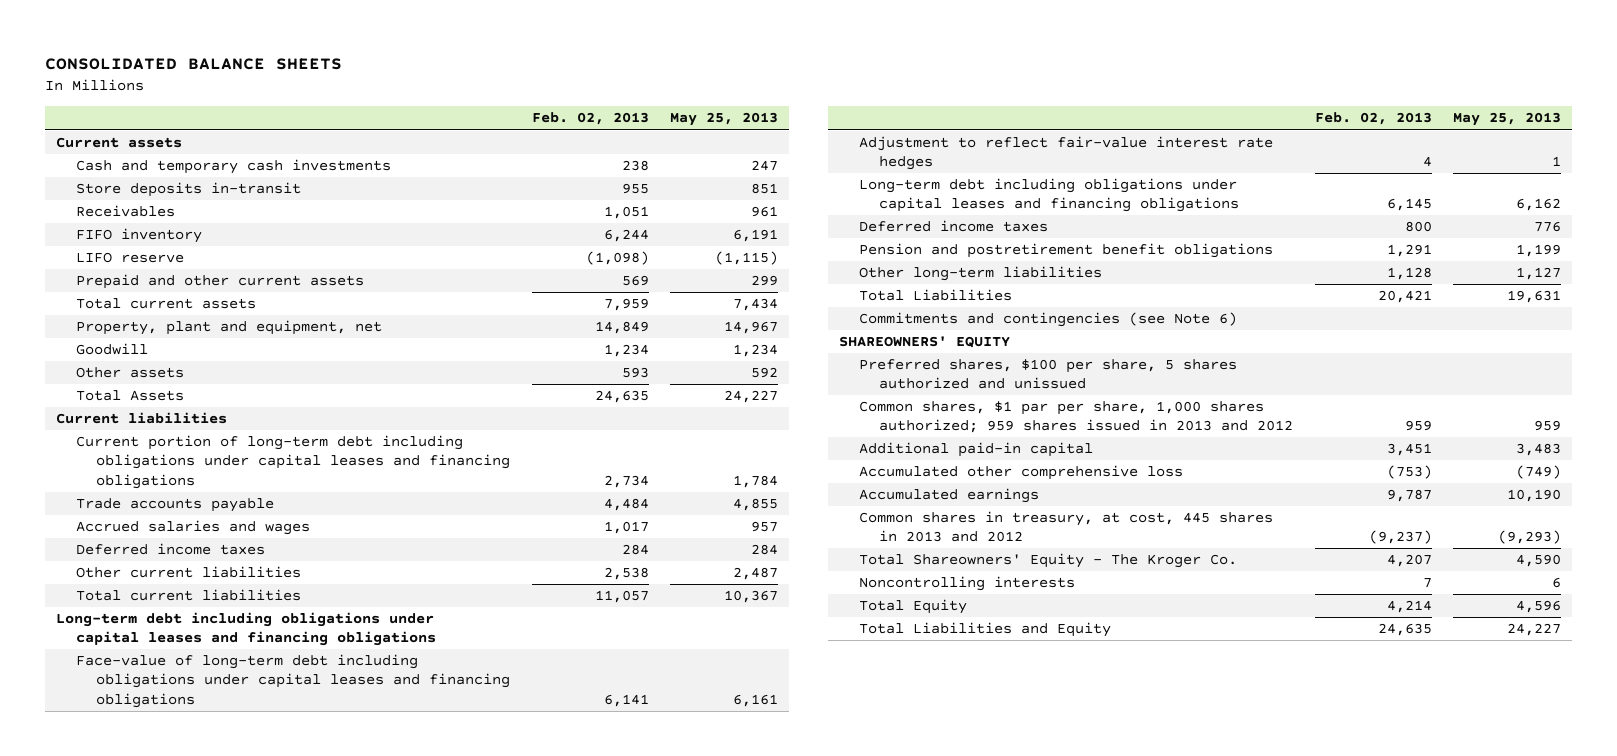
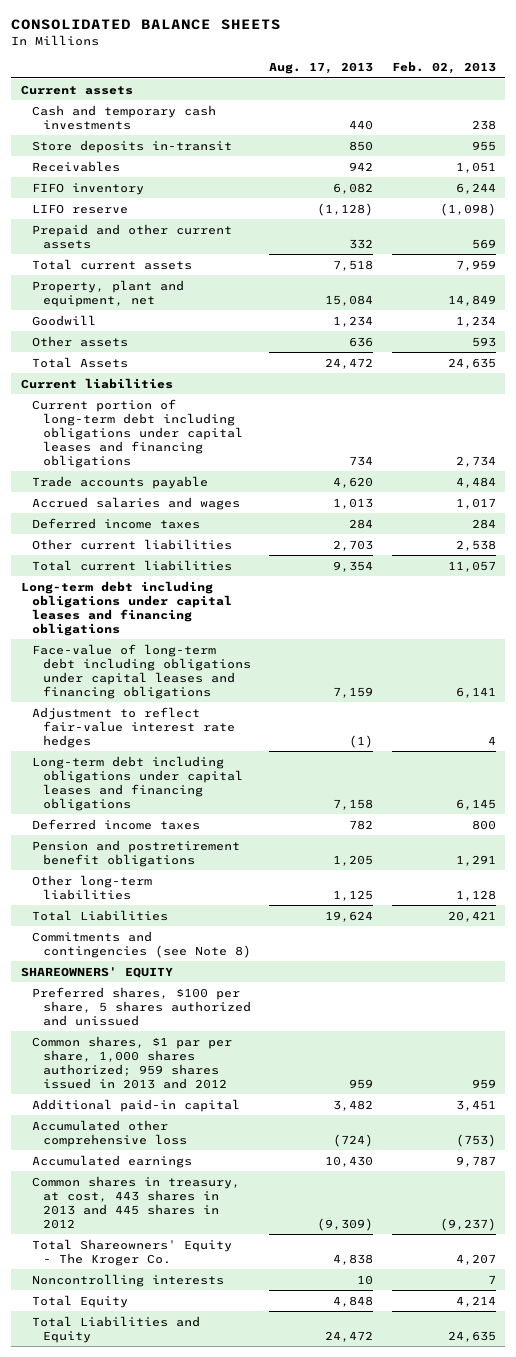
- | Feb. 02, 2013 | May 25, 2013
+ | Aug. 17, 2013 | Feb. 02, 2013
- Commitments and contingencies (see Note 6)
+ Commitments and contingencies (see Note 8)
- Common shares in treasury, at cost, 445 shares in 2013 and 2012 | (9,237) | (9,293)
+ Common shares in treasury, at cost, 443 shares in 2013 and 445 shares in 2012 | (9,309) | (9,237)

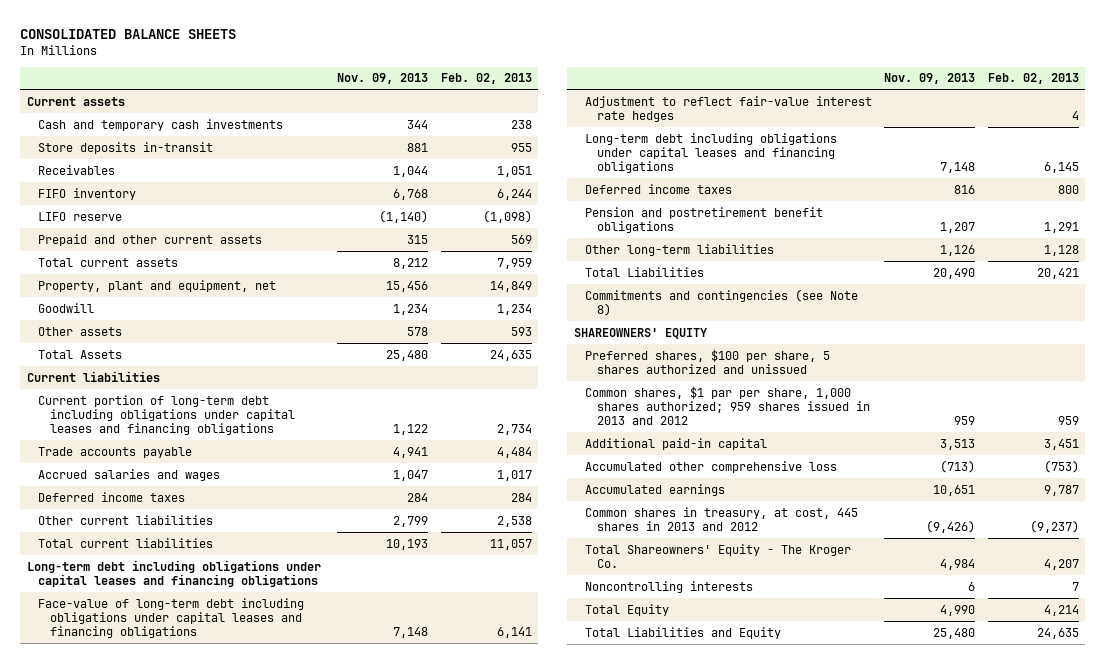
- | Aug. 17, 2013 | Feb. 02, 2013
+ | Nov. 09, 2013 | Feb. 02, 2013
- Common shares in treasury, at cost, 443 shares in 2013 and 445 shares in 2012 | (9,309) | (9,237)
+ Common shares in treasury, at cost, 445 shares in 2013 and 2012 | (9,426) | (9,237)

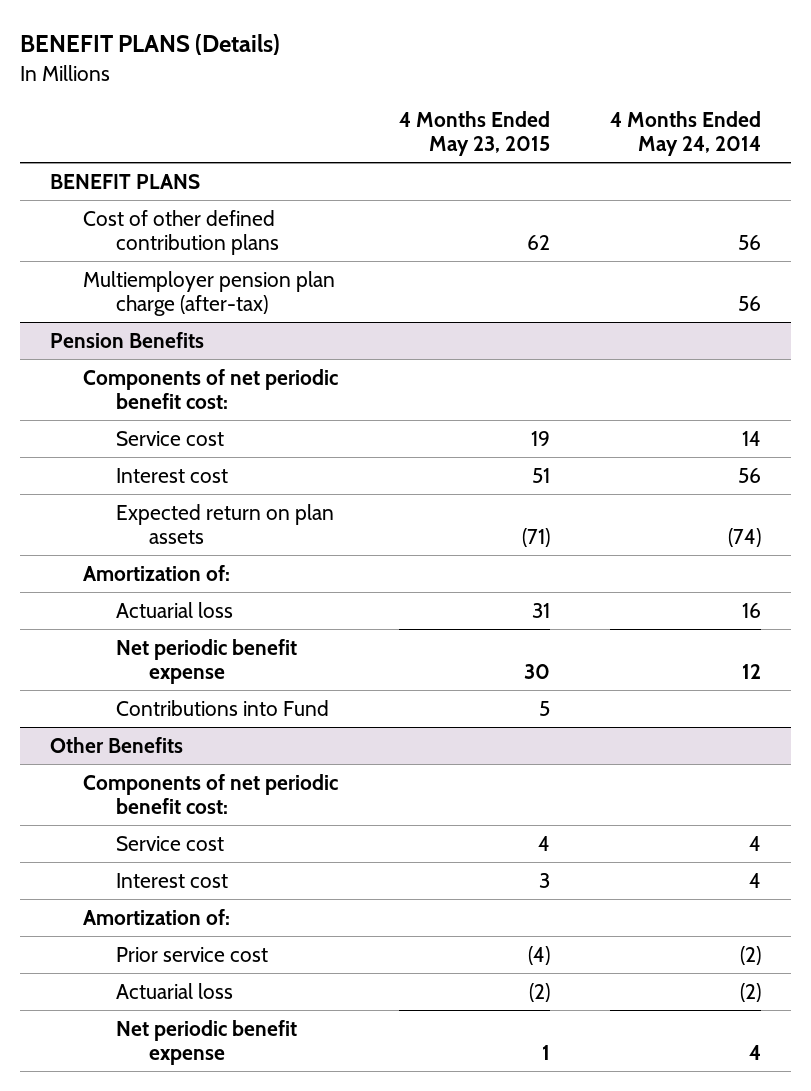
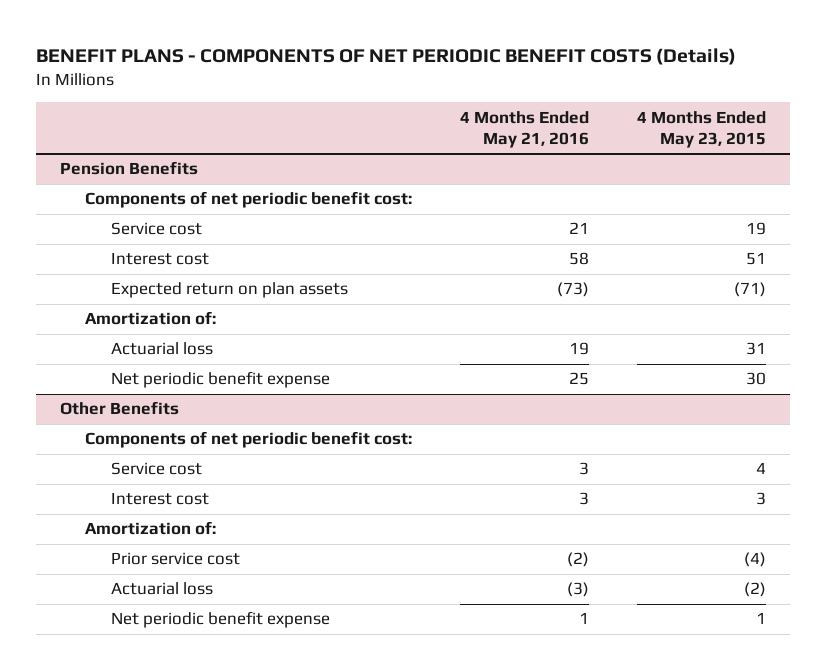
- BENEFIT PLANS (Details)
+ BENEFIT PLANS - COMPONENTS OF NET PERIODIC BENEFIT COSTS (Details)
- | 4 Months Ended May 23, 2015 | 4 Months Ended May 24, 2014
+ | 4 Months Ended May 21, 2016 | 4 Months Ended May 23, 2015
- BENEFIT PLANS
- Cost of other defined contribution plans | 62 | 56
- Multiemployer pension plan charge (after-tax) | | 56
@ Pension Benefits
- Contributions into Fund | 5 |

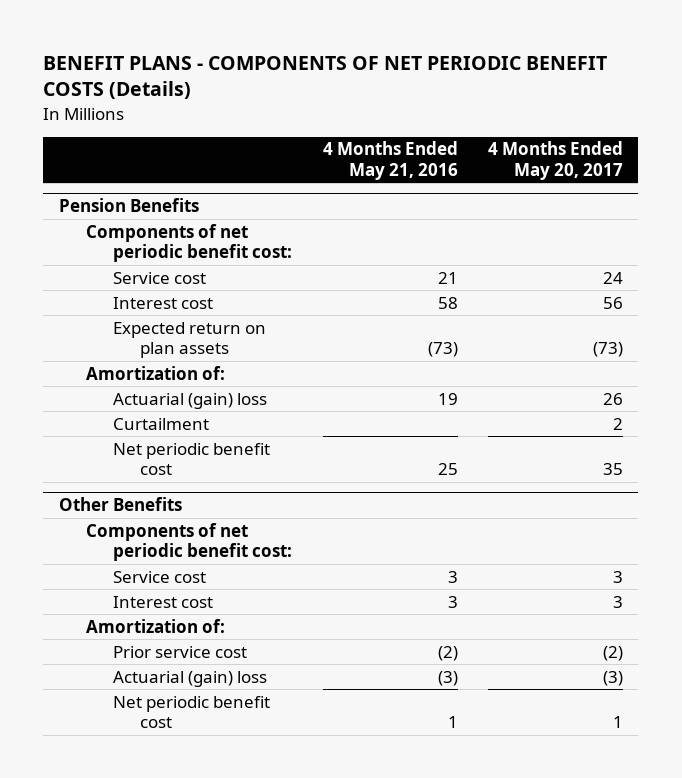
- | 4 Months Ended May 21, 2016 | 4 Months Ended May 23, 2015
+ | 4 Months Ended May 21, 2016 | 4 Months Ended May 20, 2017
@ Pension Benefits
- Actuarial loss | 19 | 31
- Net periodic benefit expense | 25 | 30
+ Actuarial (gain) loss | 19 | 26
+ Curtailment | | 2
+ Net periodic benefit cost | 25 | 35
@ Other Benefits
- Actuarial loss | (3) | (2)
- Net periodic benefit expense | 1 | 1
+ Actuarial (gain) loss | (3) | (3)
+ Net periodic benefit cost | 1 | 1

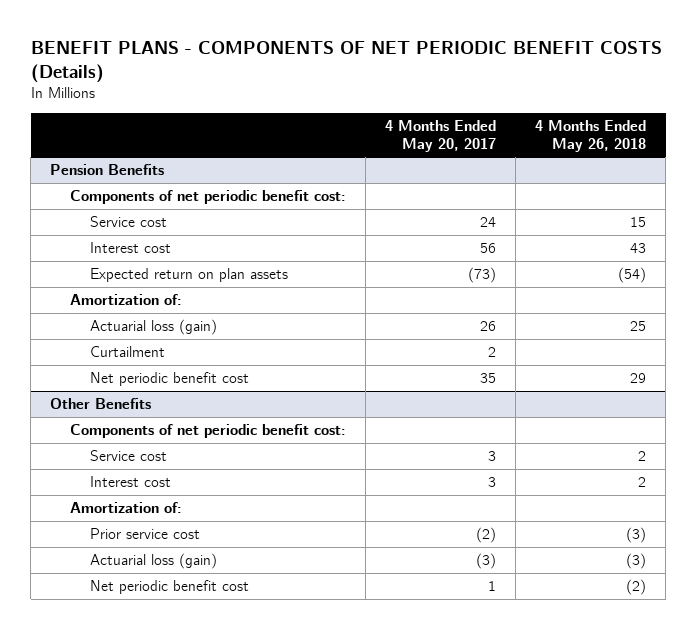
- | 4 Months Ended May 21, 2016 | 4 Months Ended May 20, 2017
+ | 4 Months Ended May 20, 2017 | 4 Months Ended May 26, 2018
@ Pension Benefits
- Actuarial (gain) loss | 19 | 26
+ Actuarial loss (gain) | 26 | 25
@ Other Benefits
- Actuarial (gain) loss | (3) | (3)
+ Actuarial loss (gain) | (3) | (3)

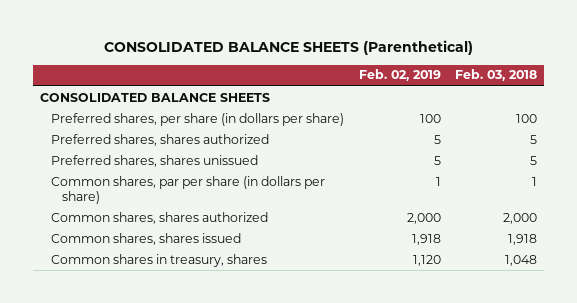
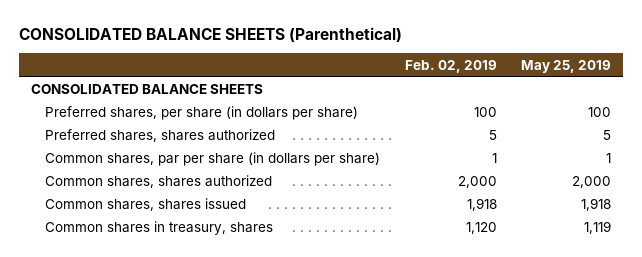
- | Feb. 02, 2019 | Feb. 03, 2018
+ | Feb. 02, 2019 | May 25, 2019
- Preferred shares, shares unissued | 5 | 5

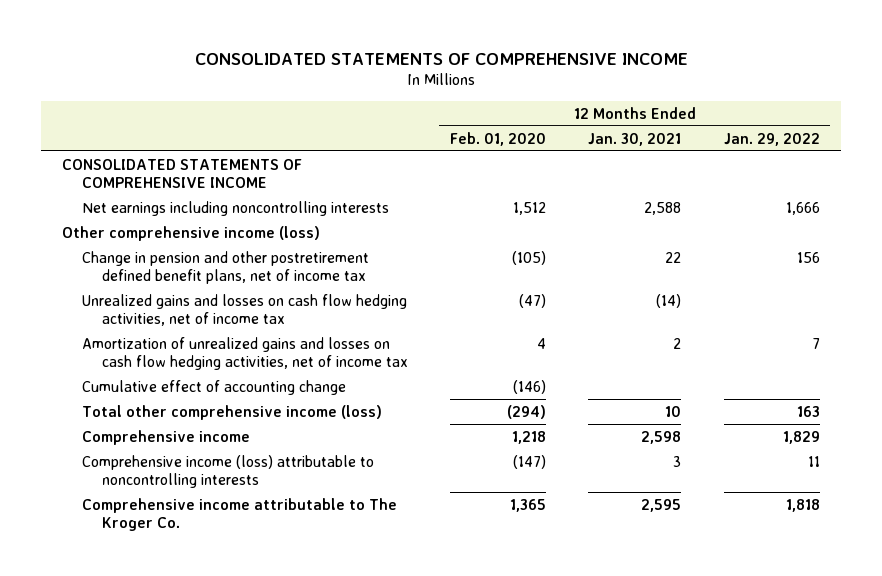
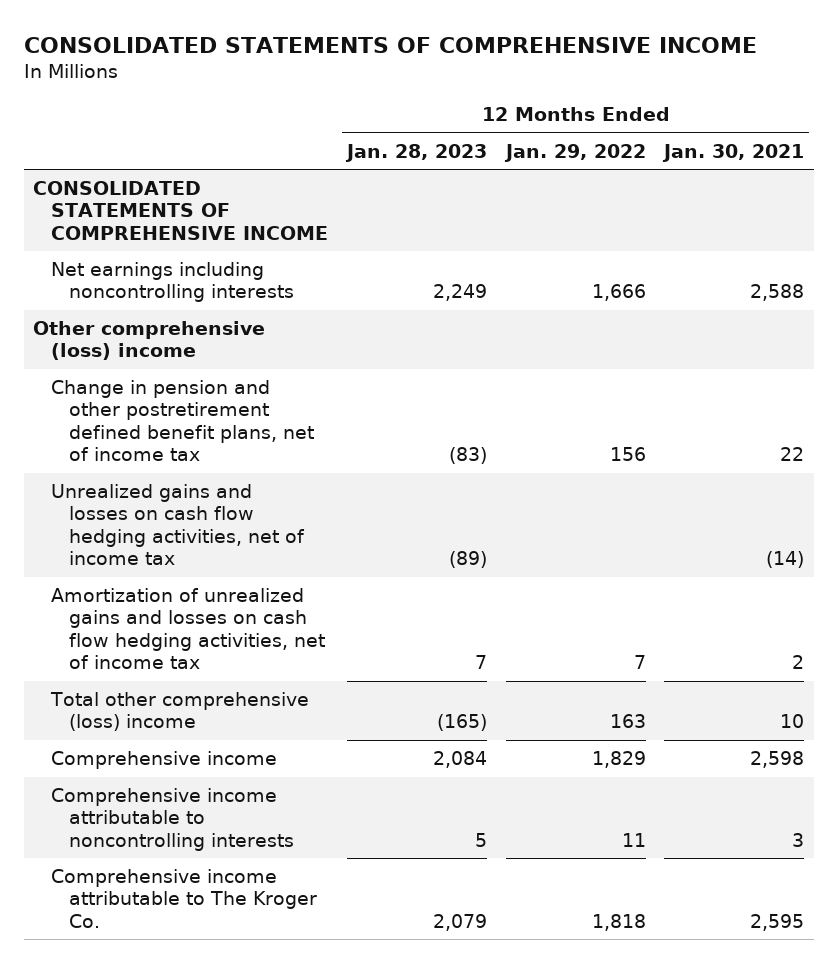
- | 12 Months Ended Feb. 01, 2020 | 12 Months Ended Jan. 30, 2021 | 12 Months Ended Jan. 29, 2022
+ | 12 Months Ended Jan. 28, 2023 | 12 Months Ended Jan. 29, 2022 | 12 Months Ended Jan. 30, 2021
- Other comprehensive income (loss)
+ Other comprehensive (loss) income
- Cumulative effect of accounting change | (146) | |
- Total other comprehensive income (loss) | (294) | 10 | 163
+ Total other comprehensive (loss) income | (165) | 163 | 10
- Comprehensive income (loss) attributable to noncontrolling interests | (147) | 3 | 11
+ Comprehensive income attributable to noncontrolling interests | 5 | 11 | 3

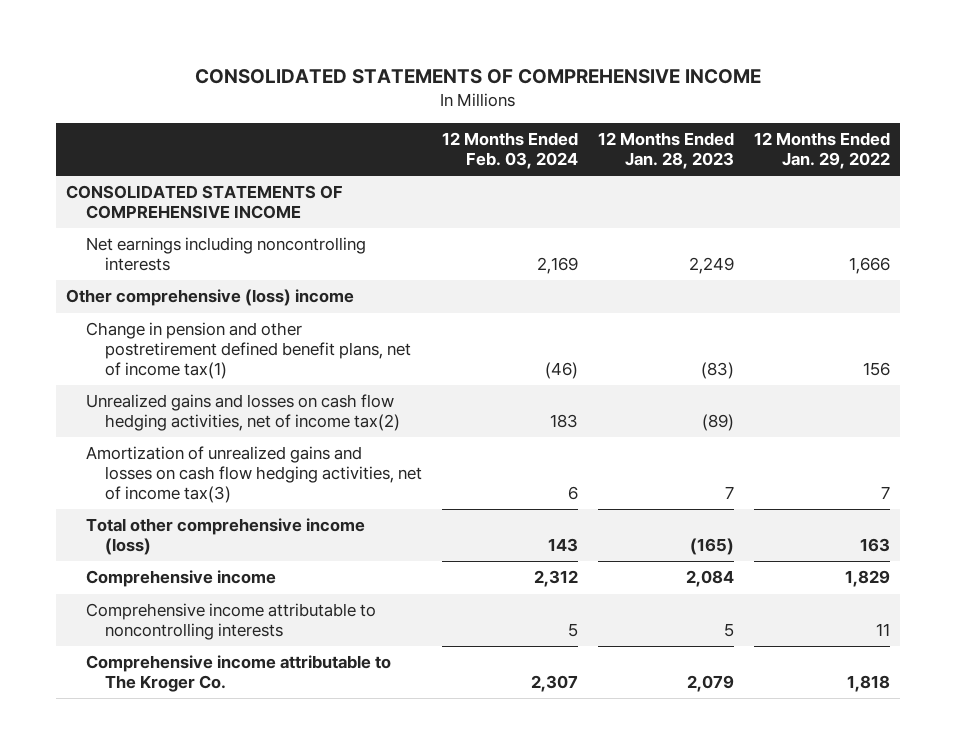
- | 12 Months Ended Jan. 28, 2023 | 12 Months Ended Jan. 29, 2022 | 12 Months Ended Jan. 30, 2021
+ | 12 Months Ended Feb. 03, 2024 | 12 Months Ended Jan. 28, 2023 | 12 Months Ended Jan. 29, 2022
- Change in pension and other postretirement defined benefit plans, net of income tax | (83) | 156 | 22
- Unrealized gains and losses on cash flow hedging activities, net of income tax | (89) | | (14)
- Amortization of unrealized gains and losses on cash flow hedging activities, net of income tax | 7 | 7 | 2
- Total other comprehensive (loss) income | (165) | 163 | 10
+ Change in pension and other postretirement defined benefit plans, net of income tax(1) | (46) | (83) | 156
+ Unrealized gains and losses on cash flow hedging activities, net of income tax(2) | 183 | (89) |
+ Amortization of unrealized gains and losses on cash flow hedging activities, net of income tax(3) | 6 | 7 | 7
+ Total other comprehensive income (loss) | 143 | (165) | 163

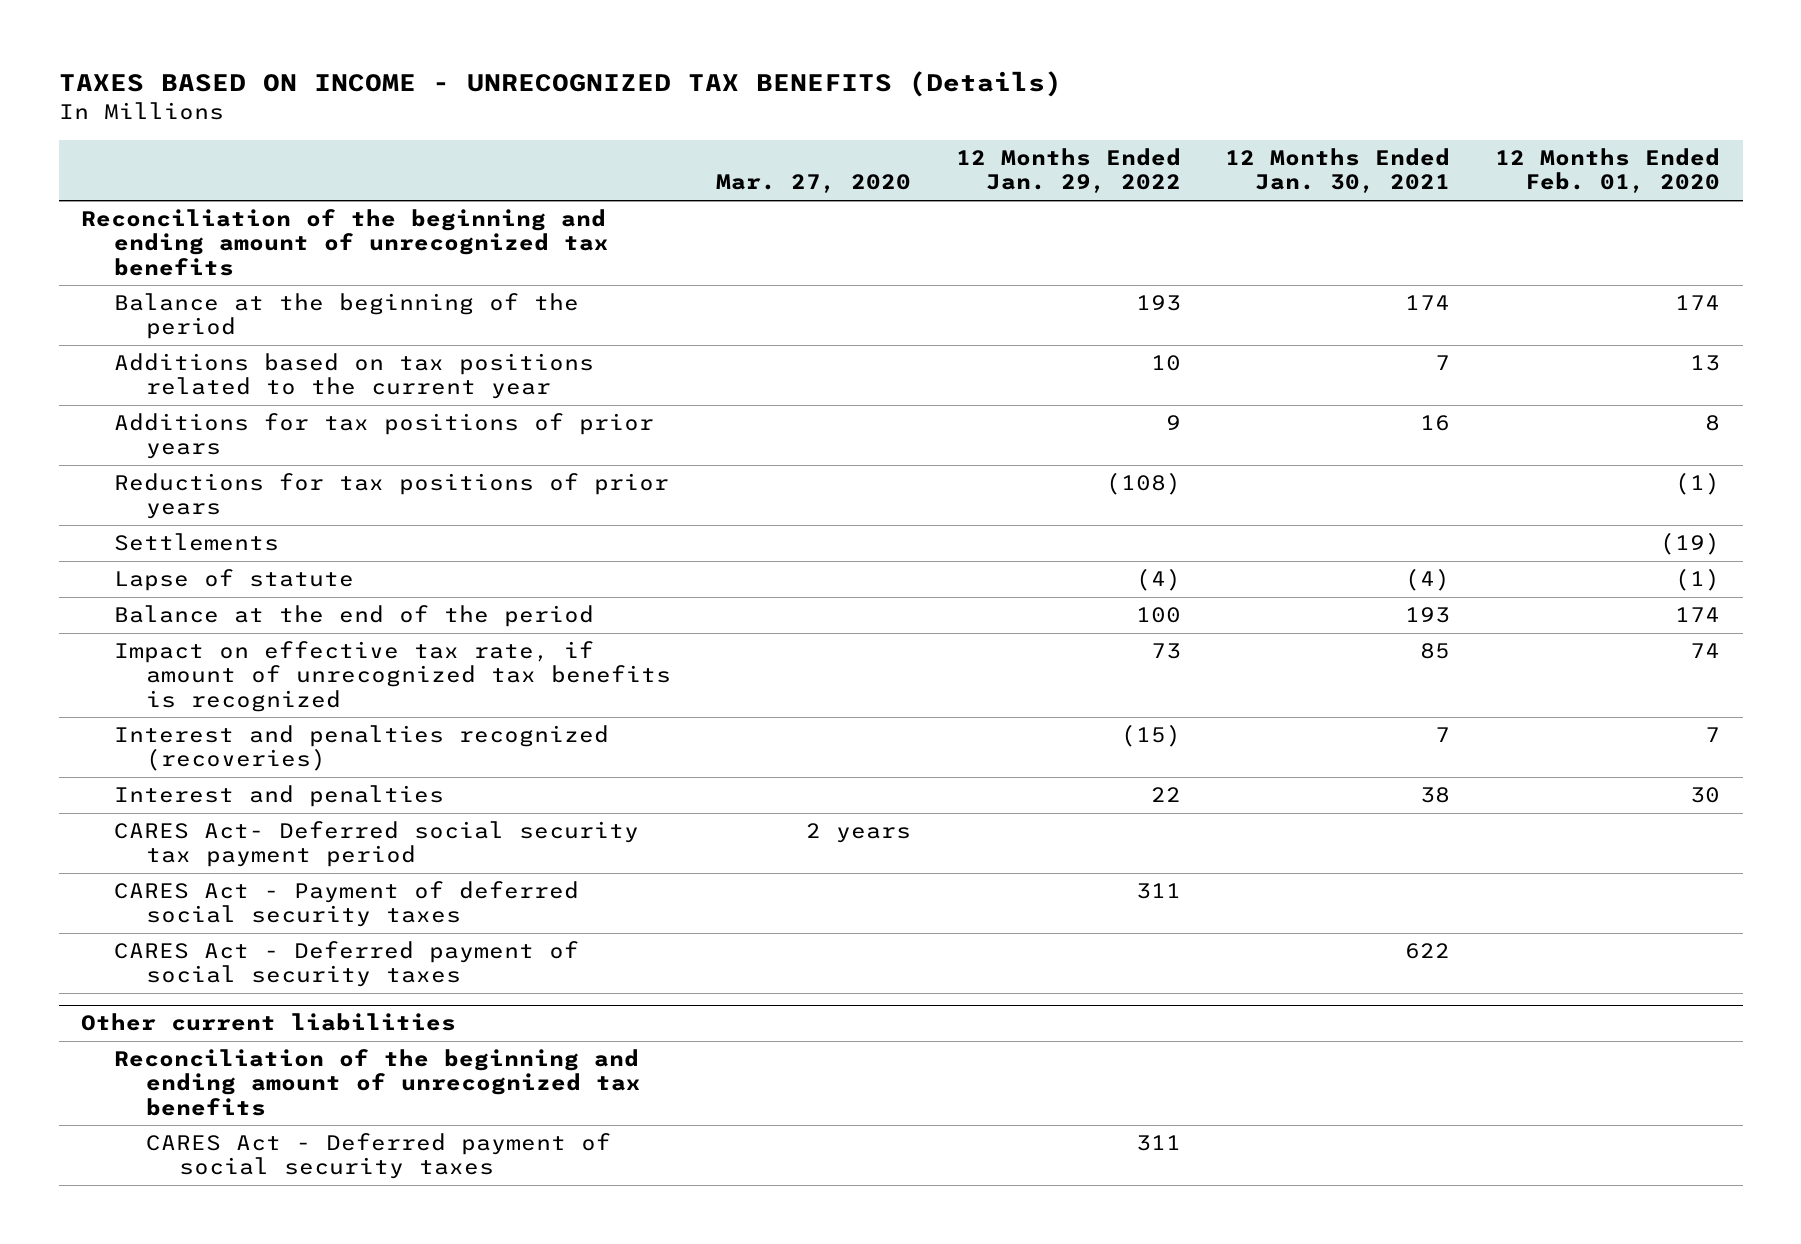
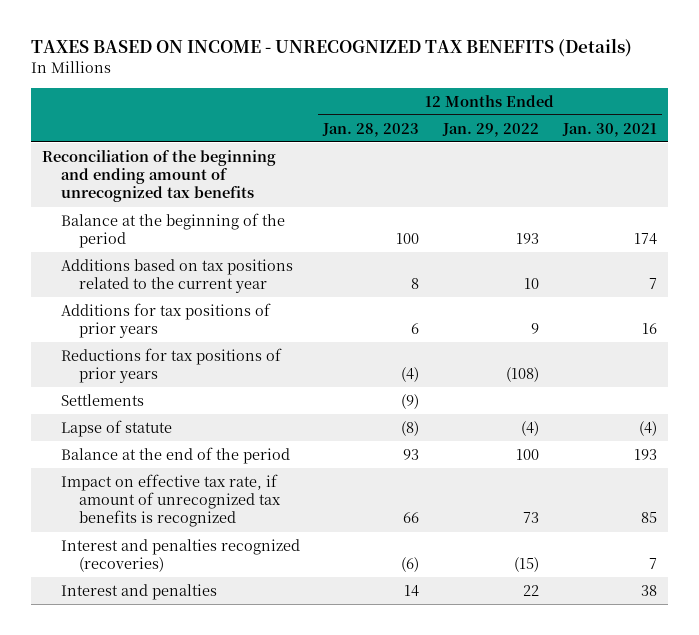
- | Mar. 27, 2020 | 12 Months Ended Jan. 29, 2022 | 12 Months Ended Jan. 30, 2021 | 12 Months Ended Feb. 01, 2020
+ | 12 Months Ended Jan. 28, 2023 | 12 Months Ended Jan. 29, 2022 | 12 Months Ended Jan. 30, 2021
- CARES Act- Deferred social security tax payment period | 2 years | | |
- CARES Act - Payment of deferred social security taxes | | 311 | |
- CARES Act - Deferred payment of social security taxes | | | 622 |
- Other current liabilities
- Reconciliation of the beginning and ending amount of unrecognized tax benefits
- CARES Act - Deferred payment of social security taxes | | 311 | |

